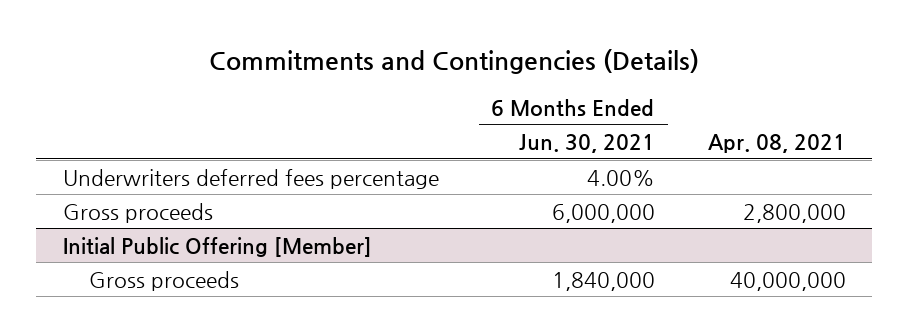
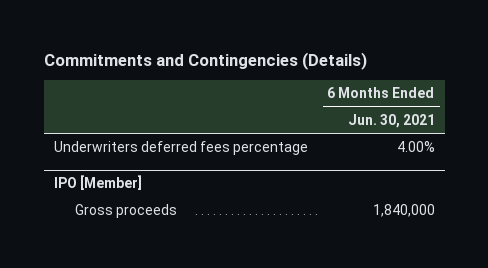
- | 6 Months Ended Jun. 30, 2021 | Apr. 08, 2021
+ | 6 Months Ended Jun. 30, 2021
- Gross proceeds | 6,000,000 | 2,800,000
- Initial Public Offering [Member]
+ IPO [Member]

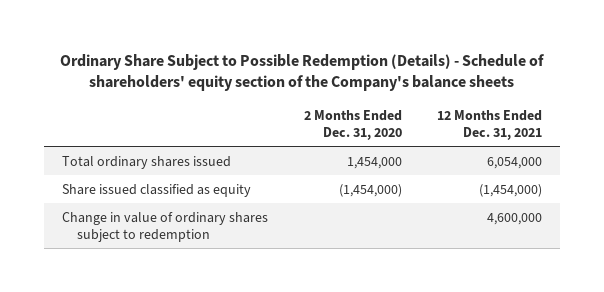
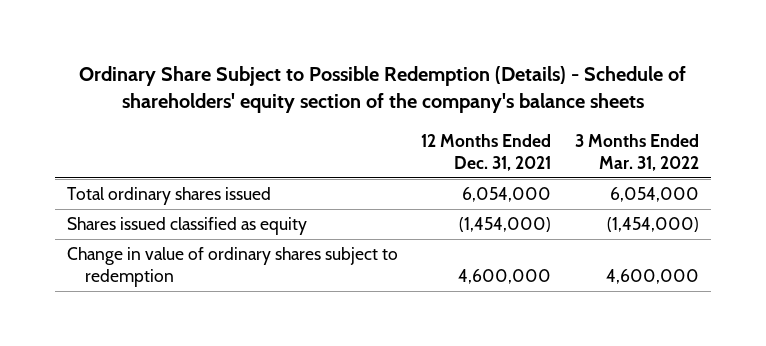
- Ordinary Share Subject to Possible Redemption (Details) - Schedule of shareholders' equity section of the Company's balance sheets
+ Ordinary Share Subject to Possible Redemption (Details) - Schedule of shareholders' equity section of the company's balance sheets
- | 2 Months Ended Dec. 31, 2020 | 12 Months Ended Dec. 31, 2021
+ | 12 Months Ended Dec. 31, 2021 | 3 Months Ended Mar. 31, 2022
- Share issued classified as equity | (1,454,000) | (1,454,000)
+ Shares issued classified as equity | (1,454,000) | (1,454,000)

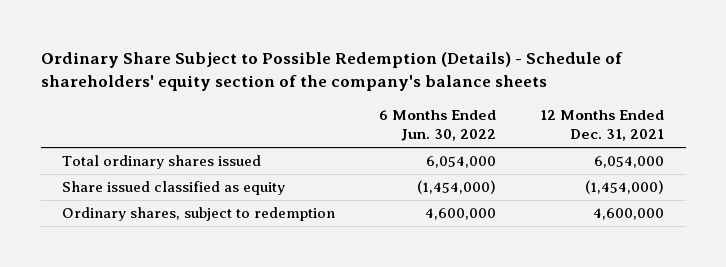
- | 12 Months Ended Dec. 31, 2021 | 3 Months Ended Mar. 31, 2022
+ | 6 Months Ended Jun. 30, 2022 | 12 Months Ended Dec. 31, 2021
- Shares issued classified as equity | (1,454,000) | (1,454,000)
- Change in value of ordinary shares subject to redemption | 4,600,000 | 4,600,000
+ Share issued classified as equity | (1,454,000) | (1,454,000)
+ Ordinary shares, subject to redemption | 4,600,000 | 4,600,000

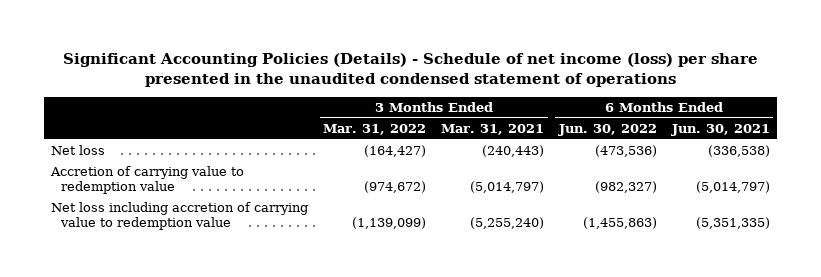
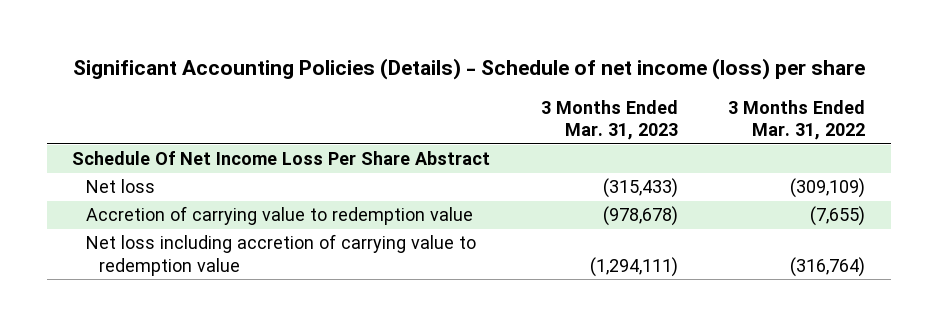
- Significant Accounting Policies (Details) - Schedule of net income (loss) per share presented in the unaudited condensed statement of operations
+ Significant Accounting Policies (Details) - Schedule of net income (loss) per share
- | 3 Months Ended Mar. 31, 2022 | 3 Months Ended Mar. 31, 2021 | 6 Months Ended Jun. 30, 2022 | 6 Months Ended Jun. 30, 2021
+ | 3 Months Ended Mar. 31, 2023 | 3 Months Ended Mar. 31, 2022
- Net loss | (164,427) | (240,443) | (473,536) | (336,538)
- Accretion of carrying value to redemption value | (974,672) | (5,014,797) | (982,327) | (5,014,797)
- Net loss including accretion of carrying value to redemption value | (1,139,099) | (5,255,240) | (1,455,863) | (5,351,335)
+ Schedule Of Net Income Loss Per Share Abstract
+ Net loss | (315,433) | (309,109)
+ Accretion of carrying value to redemption value | (978,678) | (7,655)
+ Net loss including accretion of carrying value to redemption value | (1,294,111) | (316,764)

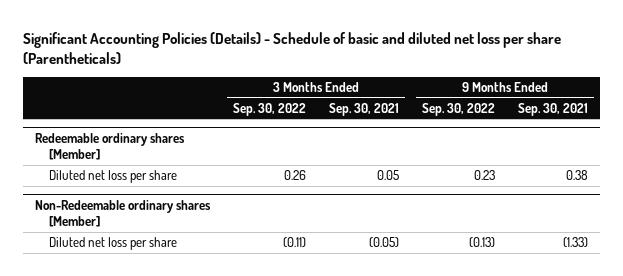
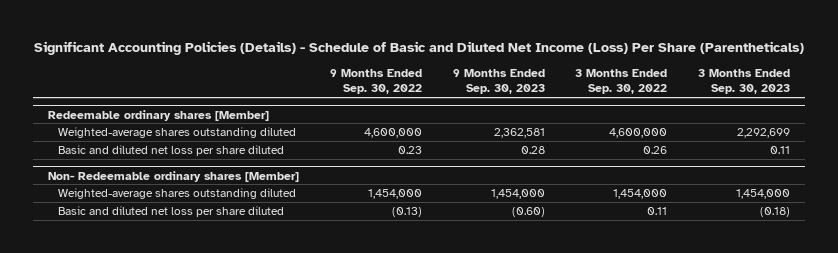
- Significant Accounting Policies (Details) - Schedule of basic and diluted net loss per share (Parentheticals)
+ Significant Accounting Policies (Details) - Schedule of Basic and Diluted Net Income (Loss) Per Share (Parentheticals)
- | 3 Months Ended Sep. 30, 2022 | 3 Months Ended Sep. 30, 2021 | 9 Months Ended Sep. 30, 2022 | 9 Months Ended Sep. 30, 2021
+ | 9 Months Ended Sep. 30, 2022 | 9 Months Ended Sep. 30, 2023 | 3 Months Ended Sep. 30, 2022 | 3 Months Ended Sep. 30, 2023
@ Redeemable ordinary shares [Member]
- Diluted net loss per share | 0.26 | 0.05 | 0.23 | 0.38
- Non-Redeemable ordinary shares [Member]
- Diluted net loss per share | (0.11) | (0.05) | (0.13) | (1.33)
@ Redeemable ordinary shares [Member]
+ Weighted-average shares outstanding diluted | 4,600,000 | 2,362,581 | 4,600,000 | 2,292,699
+ Basic and diluted net loss per share diluted | 0.23 | 0.28 | 0.26 | 0.11
+ Non- Redeemable ordinary shares [Member]
+ Weighted-average shares outstanding diluted | 1,454,000 | 1,454,000 | 1,454,000 | 1,454,000
+ Basic and diluted net loss per share diluted | (0.13) | (0.60) | 0.11 | (0.18)

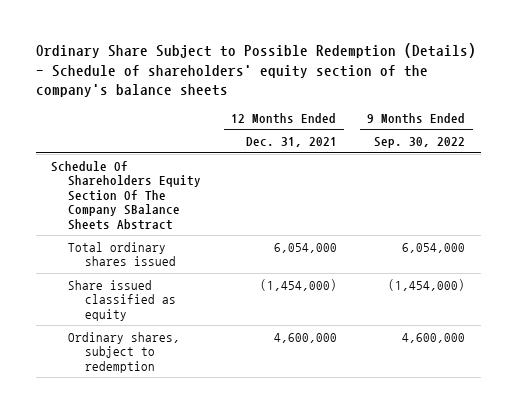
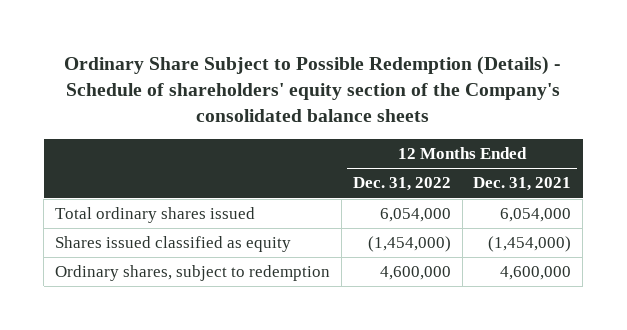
- Ordinary Share Subject to Possible Redemption (Details) - Schedule of shareholders' equity section of the company's balance sheets
+ Ordinary Share Subject to Possible Redemption (Details) - Schedule of shareholders' equity section of the Company's consolidated balance sheets
- | 12 Months Ended Dec. 31, 2021 | 9 Months Ended Sep. 30, 2022
+ | 12 Months Ended Dec. 31, 2022 | 12 Months Ended Dec. 31, 2021
- Schedule Of Shareholders Equity Section Of The Company SBalance Sheets Abstract
- Share issued classified as equity | (1,454,000) | (1,454,000)
+ Shares issued classified as equity | (1,454,000) | (1,454,000)

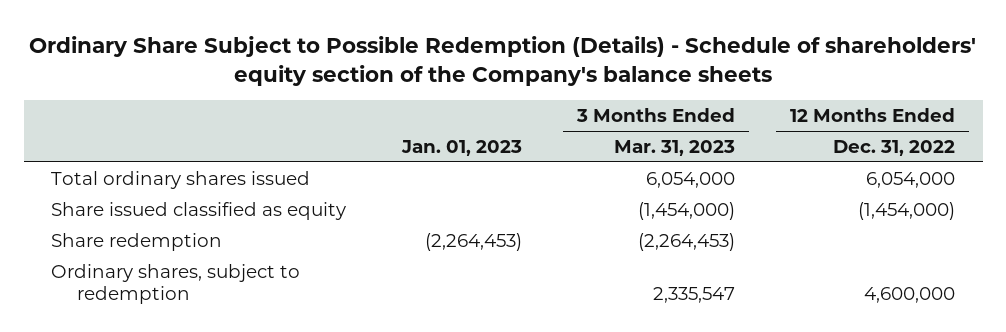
- Ordinary Share Subject to Possible Redemption (Details) - Schedule of shareholders' equity section of the Company's consolidated balance sheets
+ Ordinary Share Subject to Possible Redemption (Details) - Schedule of shareholders' equity section of the Company's balance sheets
- | 12 Months Ended Dec. 31, 2022 | 12 Months Ended Dec. 31, 2021
+ | Jan. 01, 2023 | 3 Months Ended Mar. 31, 2023 | 12 Months Ended Dec. 31, 2022
- Shares issued classified as equity | (1,454,000) | (1,454,000)
+ Share issued classified as equity | | (1,454,000) | (1,454,000)
+ Share redemption | (2,264,453) | (2,264,453) |

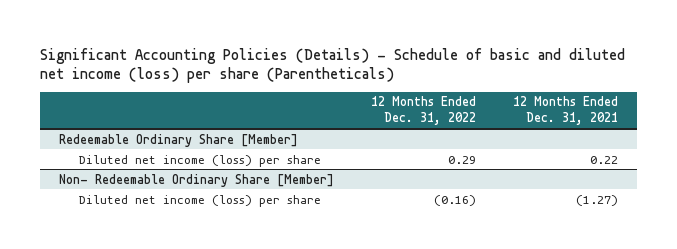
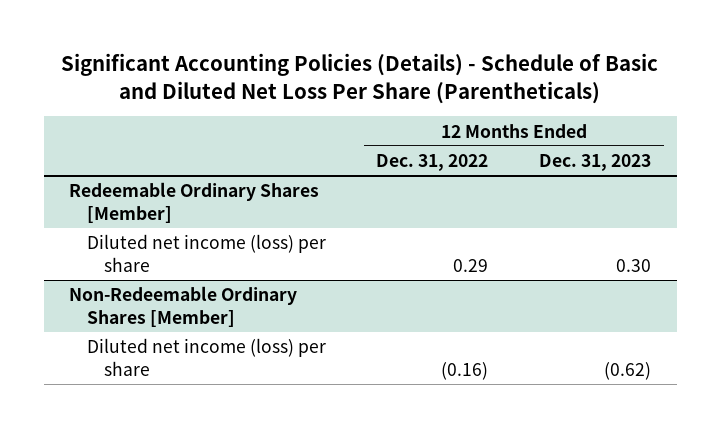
- Significant Accounting Policies (Details) - Schedule of basic and diluted net income (loss) per share (Parentheticals)
+ Significant Accounting Policies (Details) - Schedule of Basic and Diluted Net Loss Per Share (Parentheticals)
- | 12 Months Ended Dec. 31, 2022 | 12 Months Ended Dec. 31, 2021
+ | 12 Months Ended Dec. 31, 2022 | 12 Months Ended Dec. 31, 2023
- Redeemable Ordinary Share [Member]
+ Redeemable Ordinary Shares [Member]
- Non- Redeemable Ordinary Share [Member]
+ Non-Redeemable Ordinary Shares [Member]

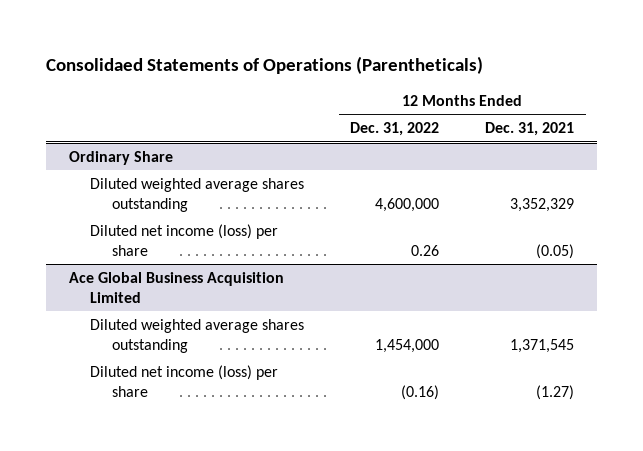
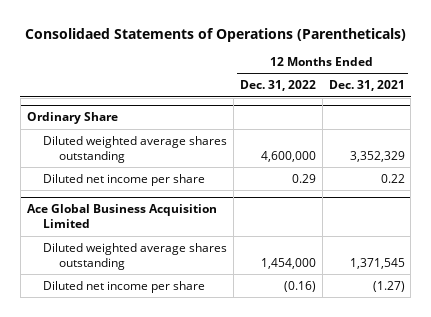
@ Ordinary Share
- Diluted net income (loss) per share | 0.26 | (0.05)
+ Diluted net income per share | 0.29 | 0.22
@ Ace Global Business Acquisition Limited
- Diluted net income (loss) per share | (0.16) | (1.27)
+ Diluted net income per share | (0.16) | (1.27)

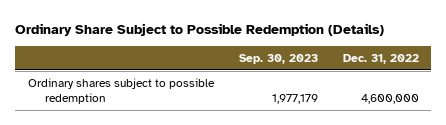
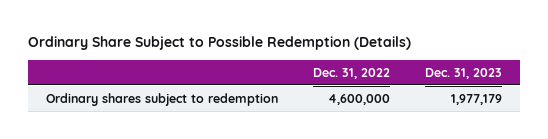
- | Sep. 30, 2023 | Dec. 31, 2022
+ | Dec. 31, 2022 | Dec. 31, 2023
- Ordinary shares subject to possible redemption | 1,977,179 | 4,600,000
+ Ordinary shares subject to redemption | 4,600,000 | 1,977,179

